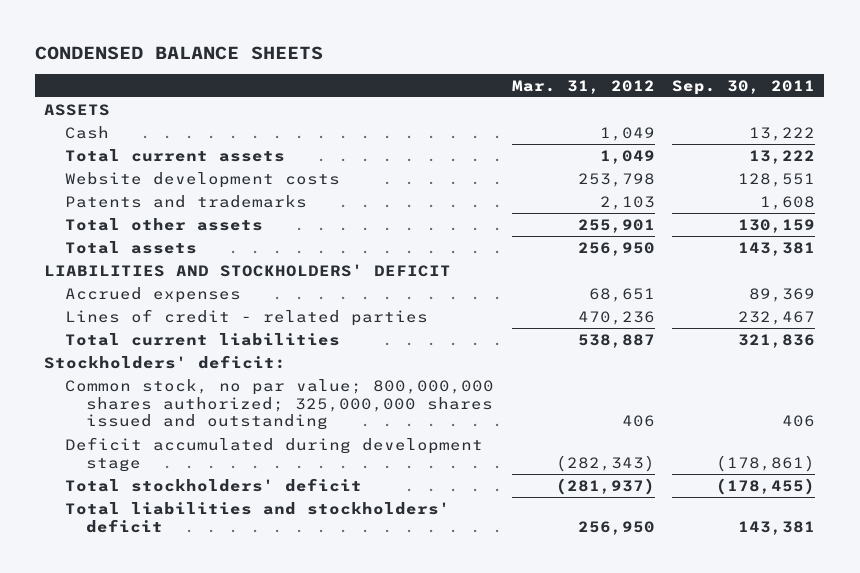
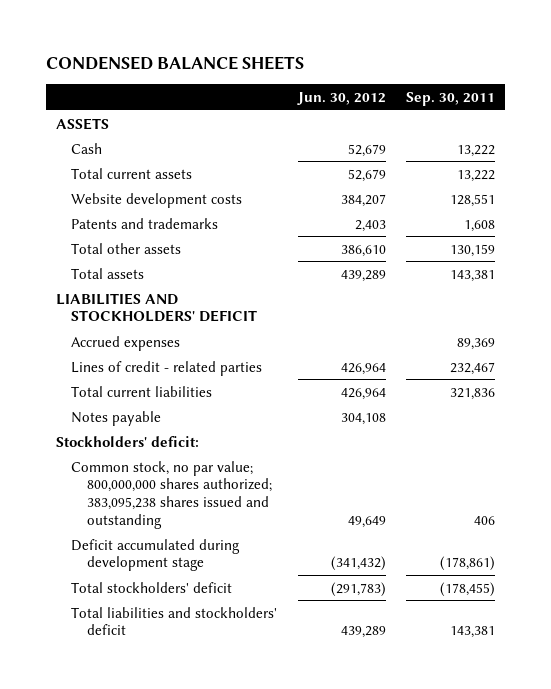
- | Mar. 31, 2012 | Sep. 30, 2011
+ | Jun. 30, 2012 | Sep. 30, 2011
+ Notes payable | 304,108 |
- Common stock, no par value; 800,000,000 shares authorized; 325,000,000 shares issued and outstanding | 406 | 406
+ Common stock, no par value; 800,000,000 shares authorized; 383,095,238 shares issued and outstanding | 49,649 | 406

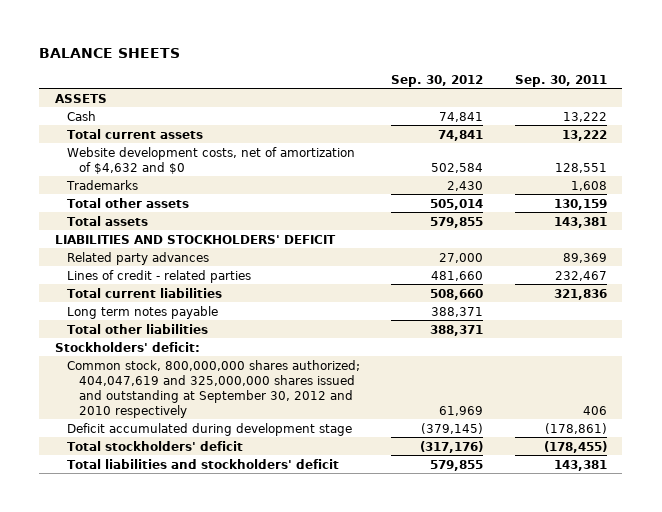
- CONDENSED BALANCE SHEETS
+ BALANCE SHEETS
- | Jun. 30, 2012 | Sep. 30, 2011
+ | Sep. 30, 2012 | Sep. 30, 2011
- Website development costs | 384,207 | 128,551
- Patents and trademarks | 2,403 | 1,608
+ Website development costs, net of amortization of $4,632 and $0 | 502,584 | 128,551
+ Trademarks | 2,430 | 1,608
- Accrued expenses | | 89,369
+ Related party advances | 27,000 | 89,369
- Notes payable | 304,108 |
+ Long term notes payable | 388,371 |
+ Total other liabilities | 388,371 |
- Common stock, no par value; 800,000,000 shares authorized; 383,095,238 shares issued and outstanding | 49,649 | 406
+ Common stock, 800,000,000 shares authorized; 404,047,619 and 325,000,000 shares issued and outstanding at September 30, 2012 and 2010 respectively | 61,969 | 406

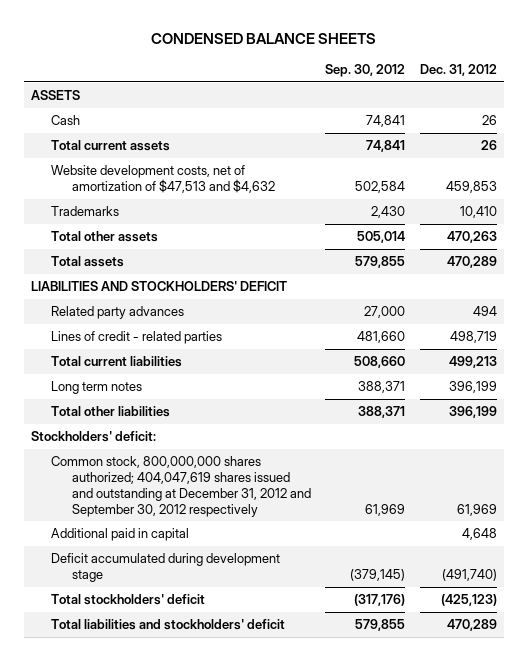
- BALANCE SHEETS
+ CONDENSED BALANCE SHEETS
- | Sep. 30, 2012 | Sep. 30, 2011
+ | Sep. 30, 2012 | Dec. 31, 2012
- Website development costs, net of amortization of $4,632 and $0 | 502,584 | 128,551
+ Website development costs, net of amortization of $47,513 and $4,632 | 502,584 | 459,853
- Long term notes payable | 388,371 |
+ Long term notes | 388,371 | 396,199
- Common stock, 800,000,000 shares authorized; 404,047,619 and 325,000,000 shares issued and outstanding at September 30, 2012 and 2010 respectively | 61,969 | 406
+ Common stock, 800,000,000 shares authorized; 404,047,619 shares issued and outstanding at December 31, 2012 and September 30, 2012 respectively | 61,969 | 61,969
+ Additional paid in capital | | 4,648

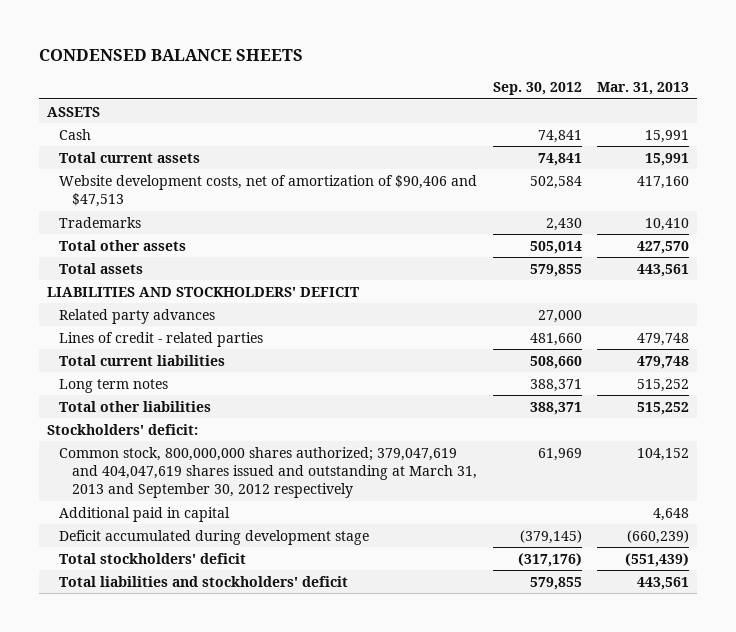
- | Sep. 30, 2012 | Dec. 31, 2012
+ | Sep. 30, 2012 | Mar. 31, 2013
- Website development costs, net of amortization of $47,513 and $4,632 | 502,584 | 459,853
+ Website development costs, net of amortization of $90,406 and $47,513 | 502,584 | 417,160
- Common stock, 800,000,000 shares authorized; 404,047,619 shares issued and outstanding at December 31, 2012 and September 30, 2012 respectively | 61,969 | 61,969
+ Common stock, 800,000,000 shares authorized; 379,047,619 and 404,047,619 shares issued and outstanding at March 31, 2013 and September 30, 2012 respectively | 61,969 | 104,152

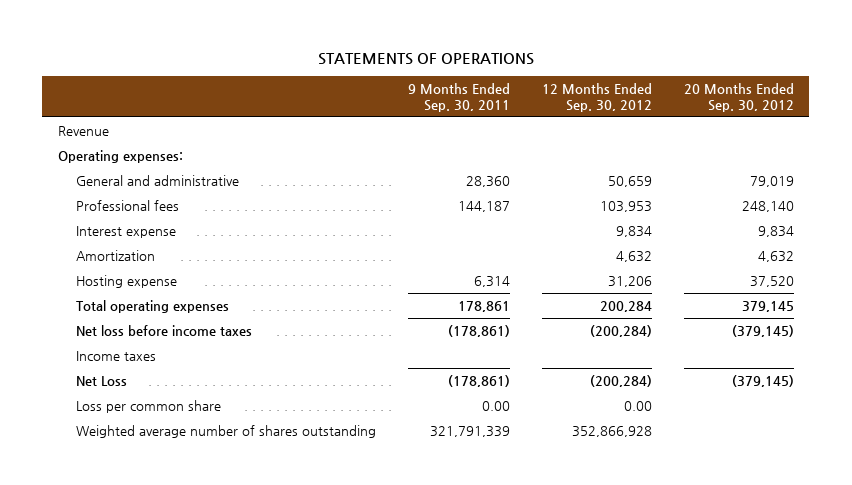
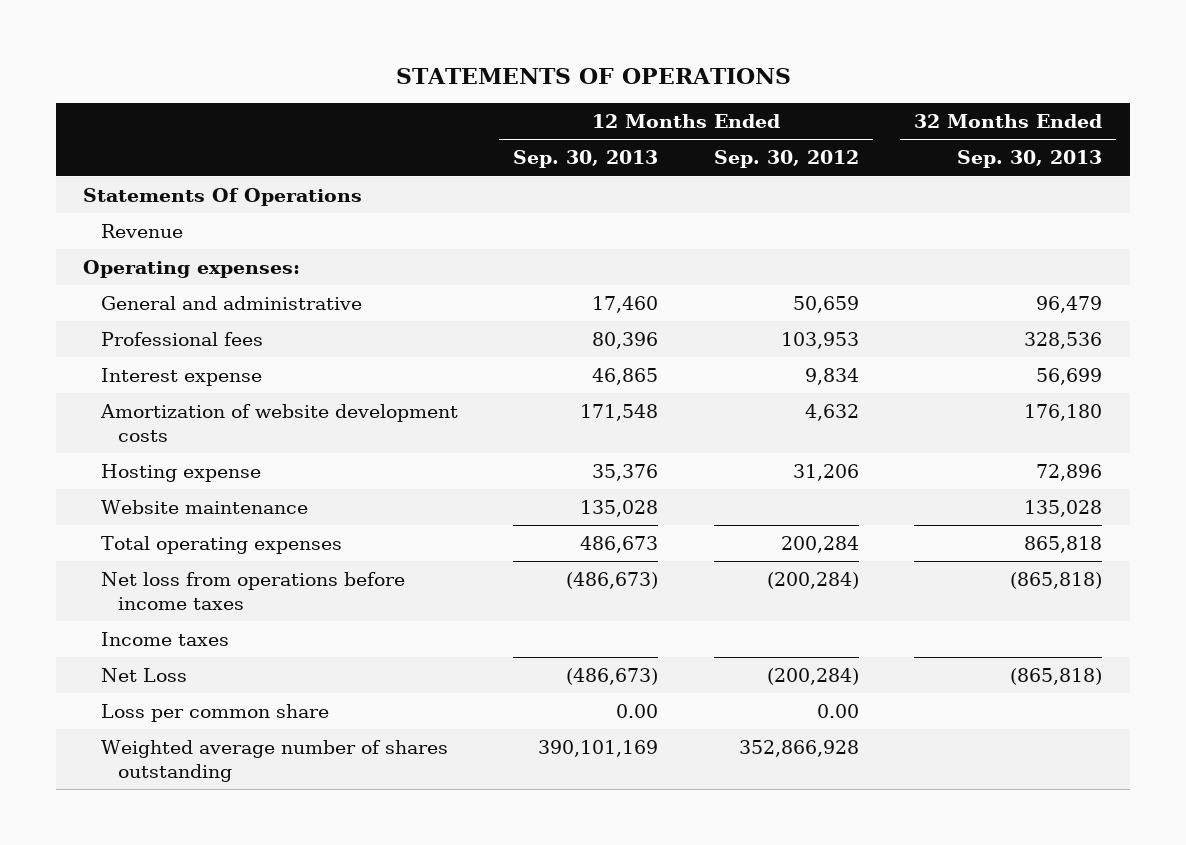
- | 9 Months Ended Sep. 30, 2011 | 12 Months Ended Sep. 30, 2012 | 20 Months Ended Sep. 30, 2012
+ | 12 Months Ended Sep. 30, 2013 | 12 Months Ended Sep. 30, 2012 | 32 Months Ended Sep. 30, 2013
+ Statements Of Operations
- Amortization | | 4,632 | 4,632
+ Amortization of website development costs | 171,548 | 4,632 | 176,180
+ Website maintenance | 135,028 | | 135,028
- Net loss before income taxes | (178,861) | (200,284) | (379,145)
+ Net loss from operations before income taxes | (486,673) | (200,284) | (865,818)

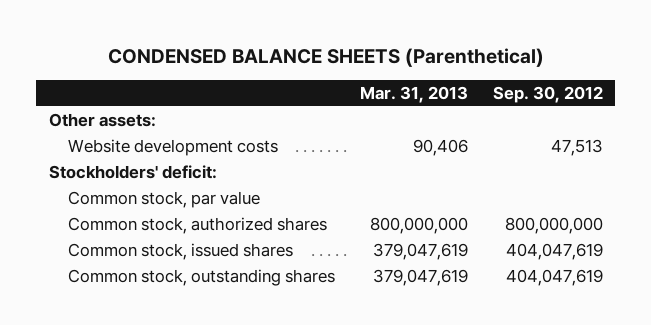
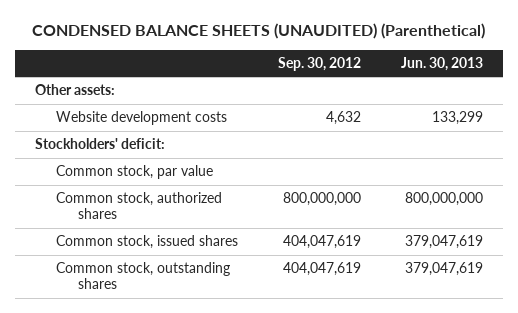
- CONDENSED BALANCE SHEETS (Parenthetical)
+ CONDENSED BALANCE SHEETS (UNAUDITED) (Parenthetical)
- | Mar. 31, 2013 | Sep. 30, 2012
+ | Sep. 30, 2012 | Jun. 30, 2013
- Website development costs | 90,406 | 47,513
+ Website development costs | 4,632 | 133,299

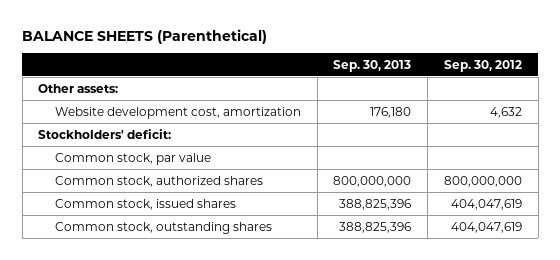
- CONDENSED BALANCE SHEETS (UNAUDITED) (Parenthetical)
+ BALANCE SHEETS (Parenthetical)
- | Sep. 30, 2012 | Jun. 30, 2013
+ | Sep. 30, 2013 | Sep. 30, 2012
- Website development costs | 4,632 | 133,299
+ Website development cost, amortization | 176,180 | 4,632

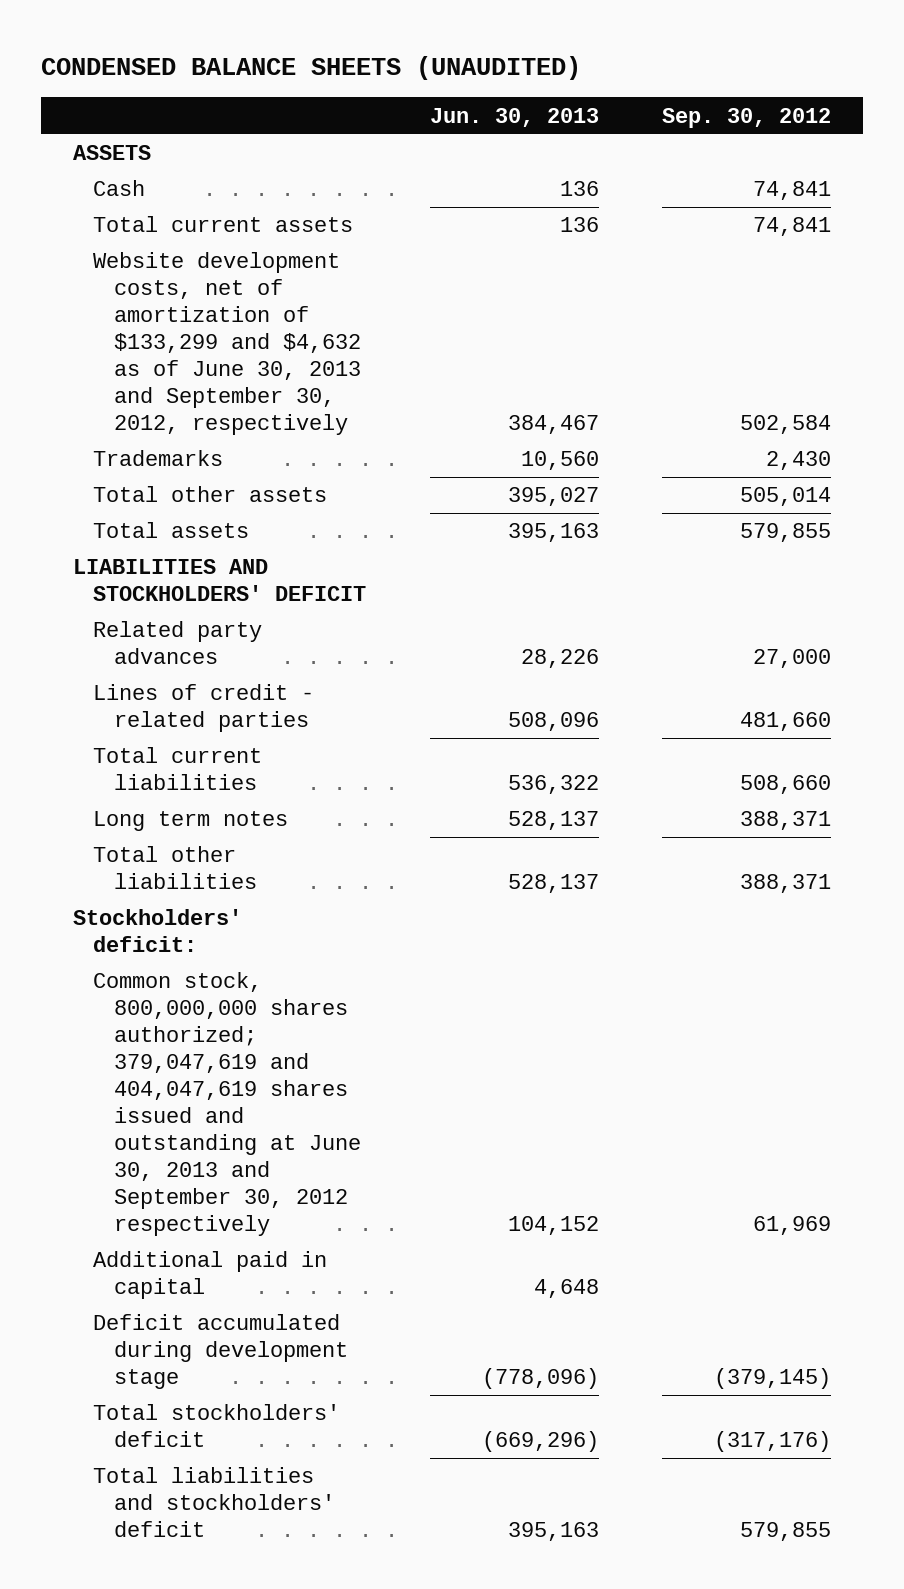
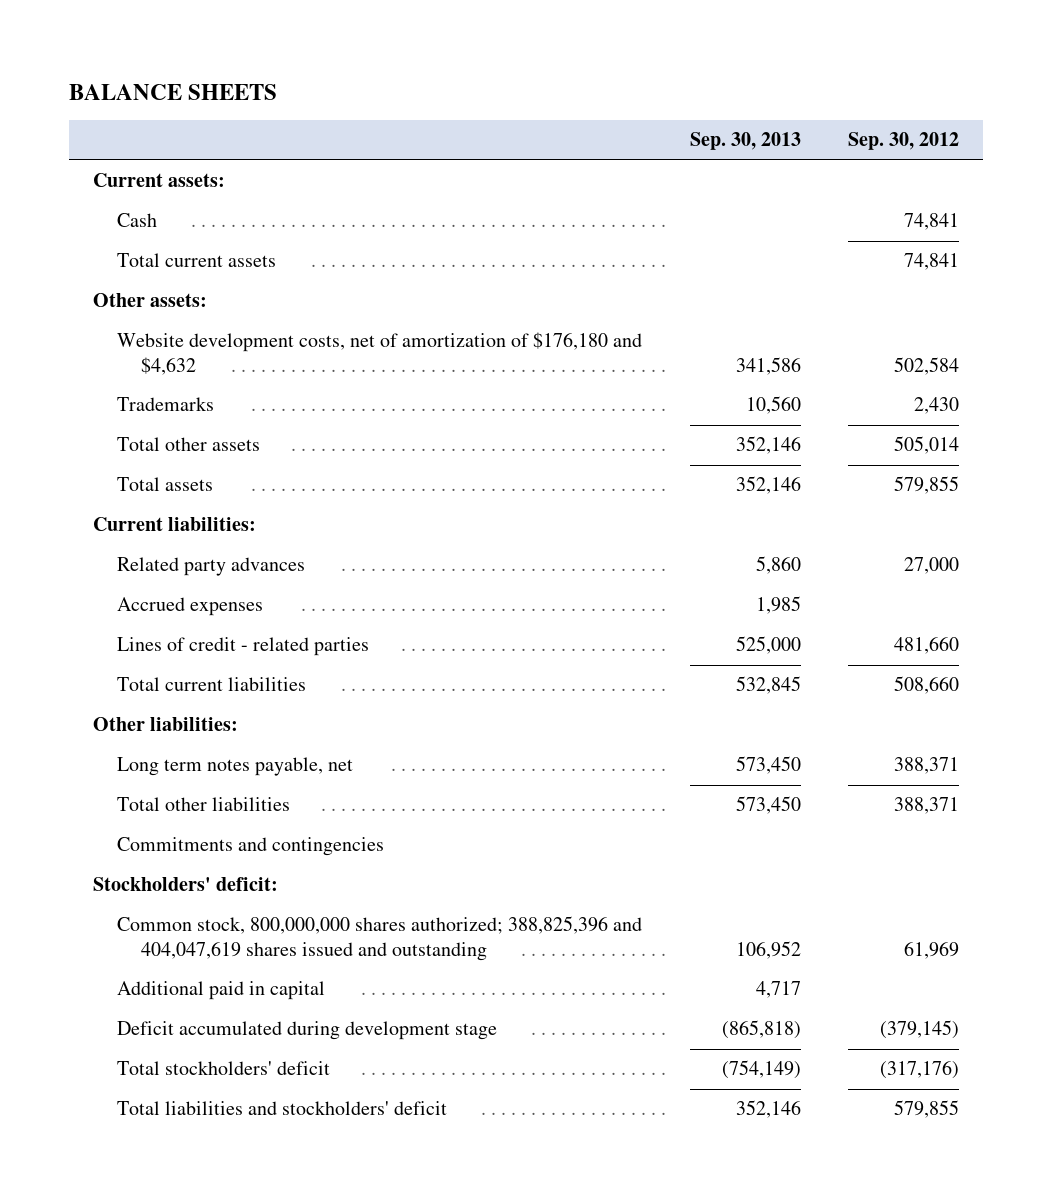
- CONDENSED BALANCE SHEETS (UNAUDITED)
+ BALANCE SHEETS
- | Jun. 30, 2013 | Sep. 30, 2012
+ | Sep. 30, 2013 | Sep. 30, 2012
- ASSETS
+ Current assets:
- Website development costs, net of amortization of $133,299 and $4,632 as of June 30, 2013 and September 30, 2012, respectively | 384,467 | 502,584
+ Other assets:
+ Website development costs, net of amortization of $176,180 and $4,632 | 341,586 | 502,584
- LIABILITIES AND STOCKHOLDERS' DEFICIT
+ Current liabilities:
+ Accrued expenses | 1,985 |
- Long term notes | 528,137 | 388,371
+ Other liabilities:
+ Long term notes payable, net | 573,450 | 388,371
+ Commitments and contingencies
- Common stock, 800,000,000 shares authorized; 379,047,619 and 404,047,619 shares issued and outstanding at June 30, 2013 and September 30, 2012 respectively | 104,152 | 61,969
+ Common stock, 800,000,000 shares authorized; 388,825,396 and 404,047,619 shares issued and outstanding | 106,952 | 61,969

